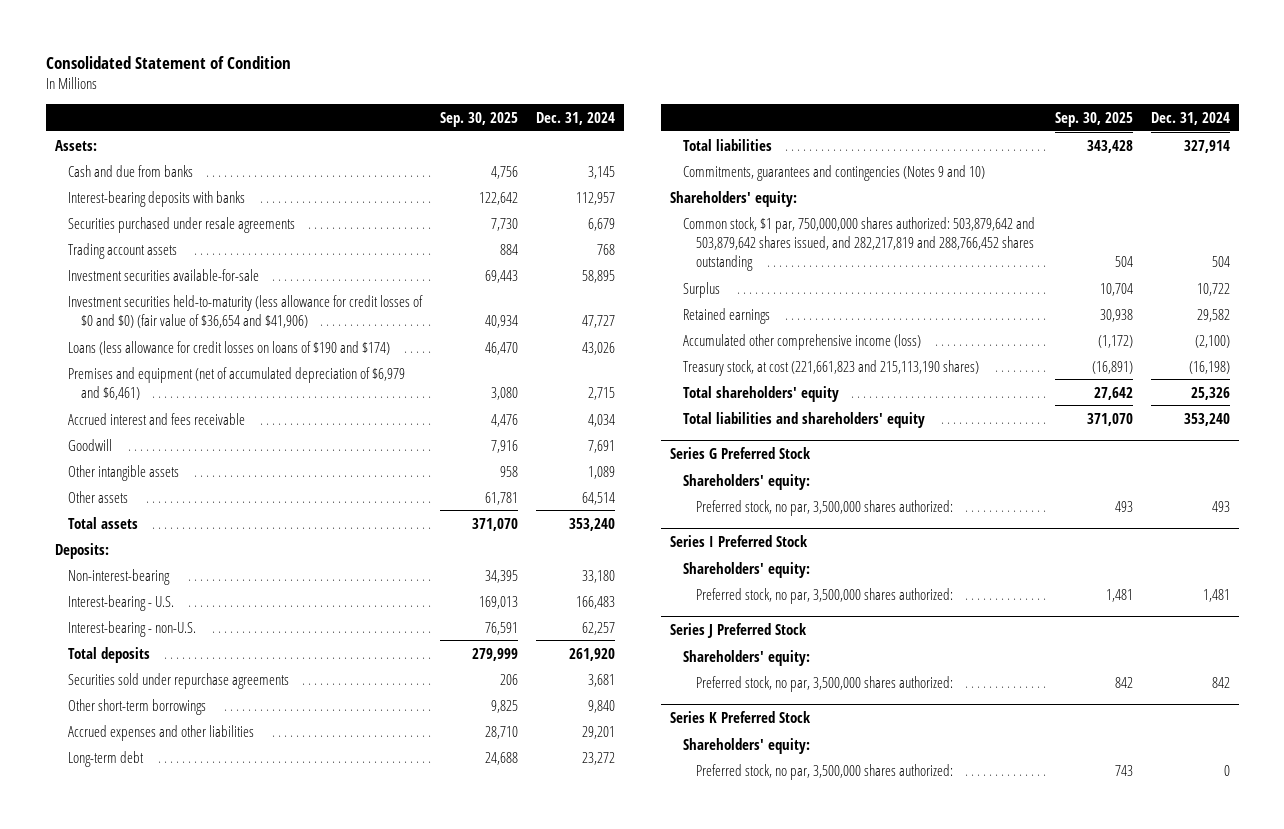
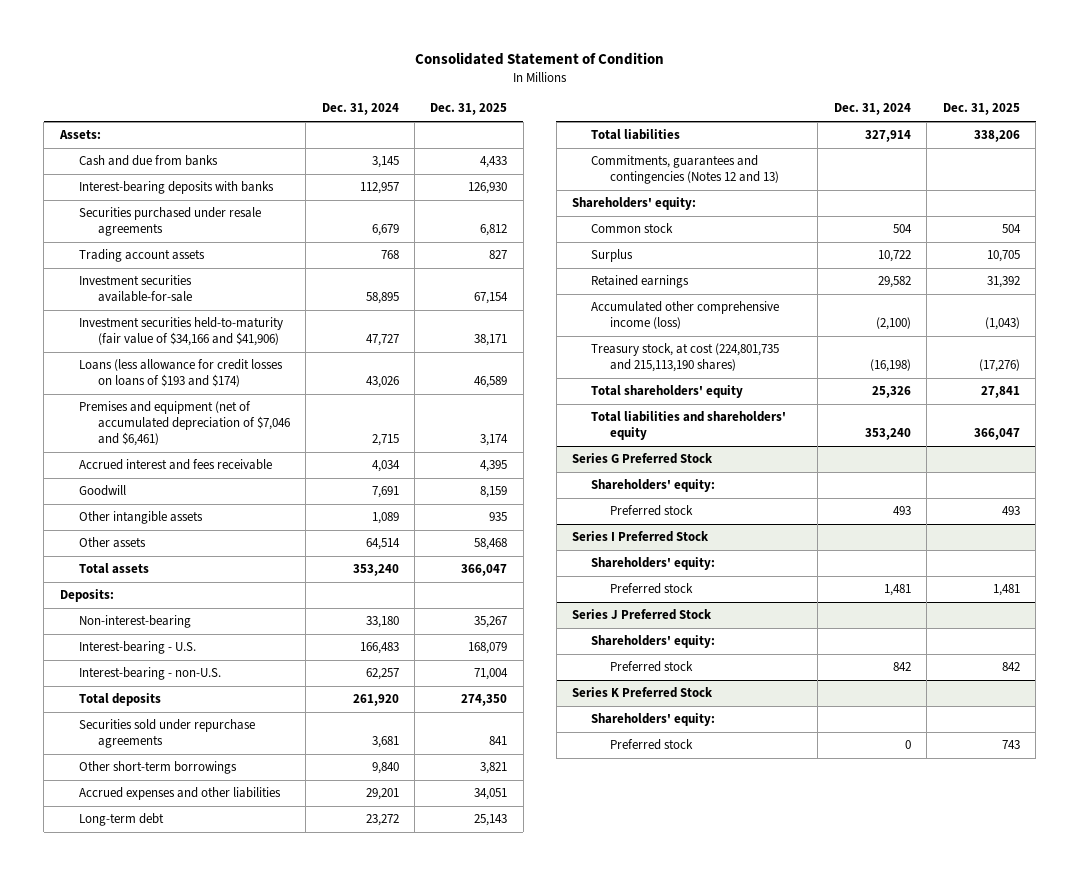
- | Sep. 30, 2025 | Dec. 31, 2024
+ | Dec. 31, 2024 | Dec. 31, 2025
- Investment securities held-to-maturity (less allowance for credit losses of $0 and $0) (fair value of $36,654 and $41,906) | 40,934 | 47,727
- Loans (less allowance for credit losses on loans of $190 and $174) | 46,470 | 43,026
- Premises and equipment (net of accumulated depreciation of $6,979 and $6,461) | 3,080 | 2,715
+ Investment securities held-to-maturity (fair value of $34,166 and $41,906) | 47,727 | 38,171
+ Loans (less allowance for credit losses on loans of $193 and $174) | 43,026 | 46,589
+ Premises and equipment (net of accumulated depreciation of $7,046 and $6,461) | 2,715 | 3,174
- Commitments, guarantees and contingencies (Notes 9 and 10)
+ Commitments, guarantees and contingencies (Notes 12 and 13)
- Common stock, $1 par, 750,000,000 shares authorized: 503,879,642 and 503,879,642 shares issued, and 282,217,819 and 288,766,452 shares outstanding | 504 | 504
+ Common stock | 504 | 504
- Treasury stock, at cost (221,661,823 and 215,113,190 shares) | (16,891) | (16,198)
+ Treasury stock, at cost (224,801,735 and 215,113,190 shares) | (16,198) | (17,276)
@ Series G Preferred Stock
- Preferred stock, no par, 3,500,000 shares authorized: | 493 | 493
+ Preferred stock | 493 | 493
@ Series I Preferred Stock
- Preferred stock, no par, 3,500,000 shares authorized: | 1,481 | 1,481
+ Preferred stock | 1,481 | 1,481
@ Series J Preferred Stock
- Preferred stock, no par, 3,500,000 shares authorized: | 842 | 842
+ Preferred stock | 842 | 842
@ Series K Preferred Stock
- Preferred stock, no par, 3,500,000 shares authorized: | 743 | 0
+ Preferred stock | 0 | 743

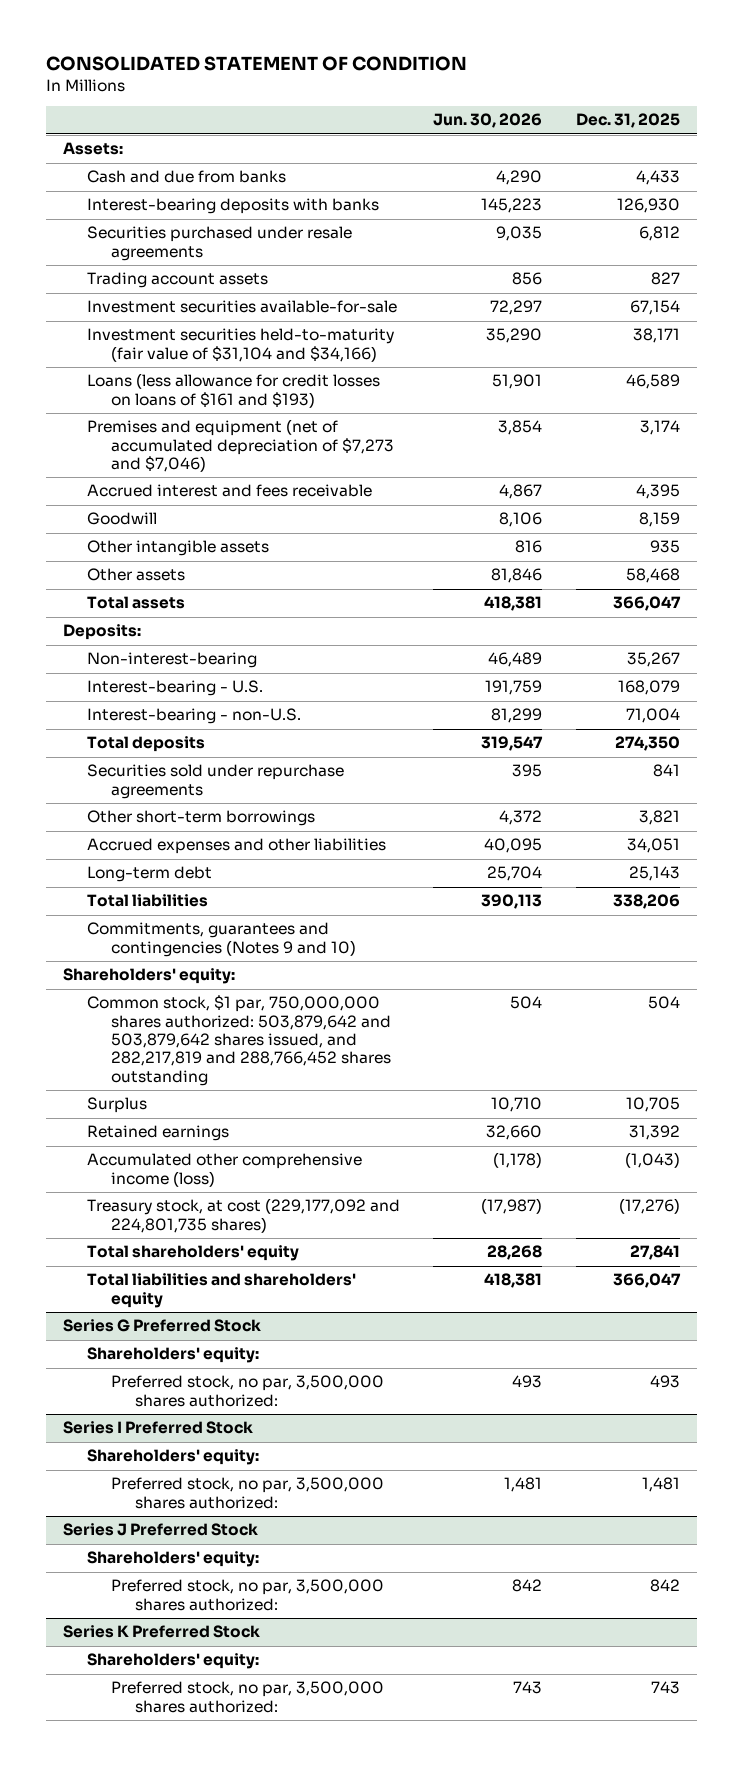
- Consolidated Statement of Condition
+ CONSOLIDATED STATEMENT OF CONDITION
- | Dec. 31, 2024 | Dec. 31, 2025
+ | Jun. 30, 2026 | Dec. 31, 2025
- Investment securities held-to-maturity (fair value of $34,166 and $41,906) | 47,727 | 38,171
- Loans (less allowance for credit losses on loans of $193 and $174) | 43,026 | 46,589
- Premises and equipment (net of accumulated depreciation of $7,046 and $6,461) | 2,715 | 3,174
+ Investment securities held-to-maturity (fair value of $31,104 and $34,166) | 35,290 | 38,171
+ Loans (less allowance for credit losses on loans of $161 and $193) | 51,901 | 46,589
+ Premises and equipment (net of accumulated depreciation of $7,273 and $7,046) | 3,854 | 3,174
- Commitments, guarantees and contingencies (Notes 12 and 13)
+ Commitments, guarantees and contingencies (Notes 9 and 10)
- Common stock | 504 | 504
+ Common stock, $1 par, 750,000,000 shares authorized: 503,879,642 and 503,879,642 shares issued, and 282,217,819 and 288,766,452 shares outstanding | 504 | 504
- Treasury stock, at cost (224,801,735 and 215,113,190 shares) | (16,198) | (17,276)
+ Treasury stock, at cost (229,177,092 and 224,801,735 shares) | (17,987) | (17,276)
@ Series G Preferred Stock
- Preferred stock | 493 | 493
+ Preferred stock, no par, 3,500,000 shares authorized: | 493 | 493
@ Series I Preferred Stock
- Preferred stock | 1,481 | 1,481
+ Preferred stock, no par, 3,500,000 shares authorized: | 1,481 | 1,481
@ Series J Preferred Stock
- Preferred stock | 842 | 842
+ Preferred stock, no par, 3,500,000 shares authorized: | 842 | 842
@ Series K Preferred Stock
- Preferred stock | 0 | 743
+ Preferred stock, no par, 3,500,000 shares authorized: | 743 | 743

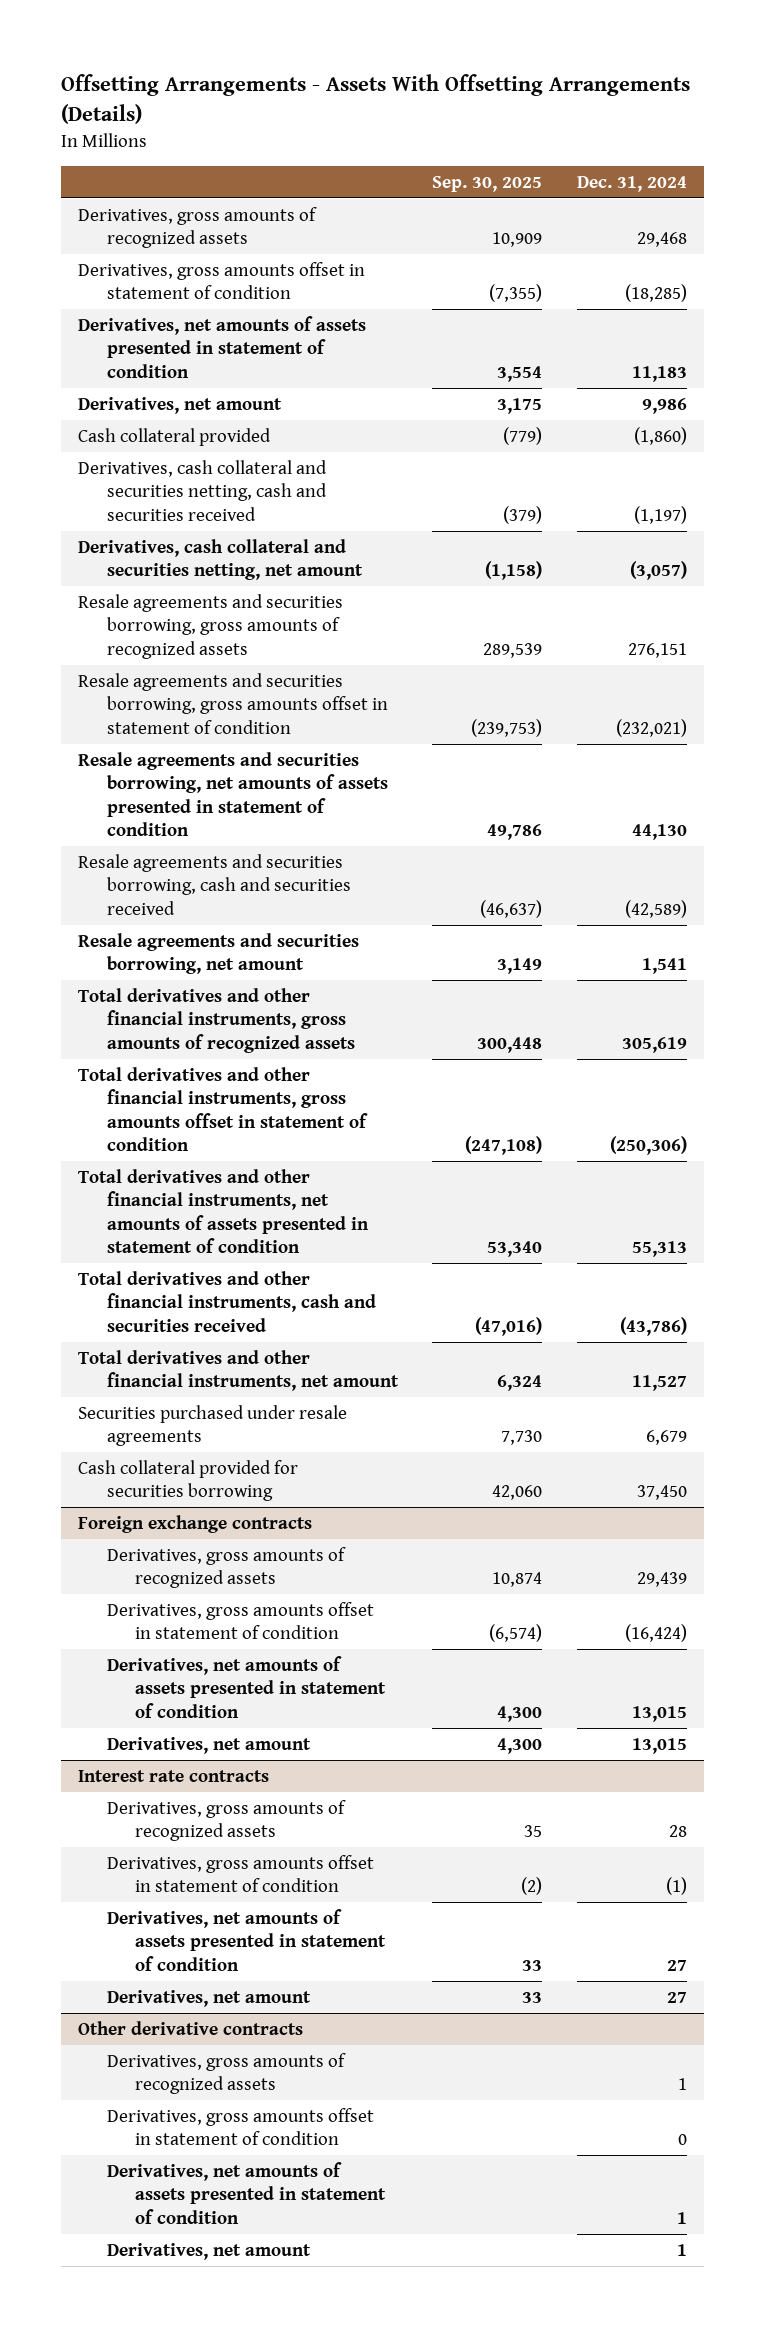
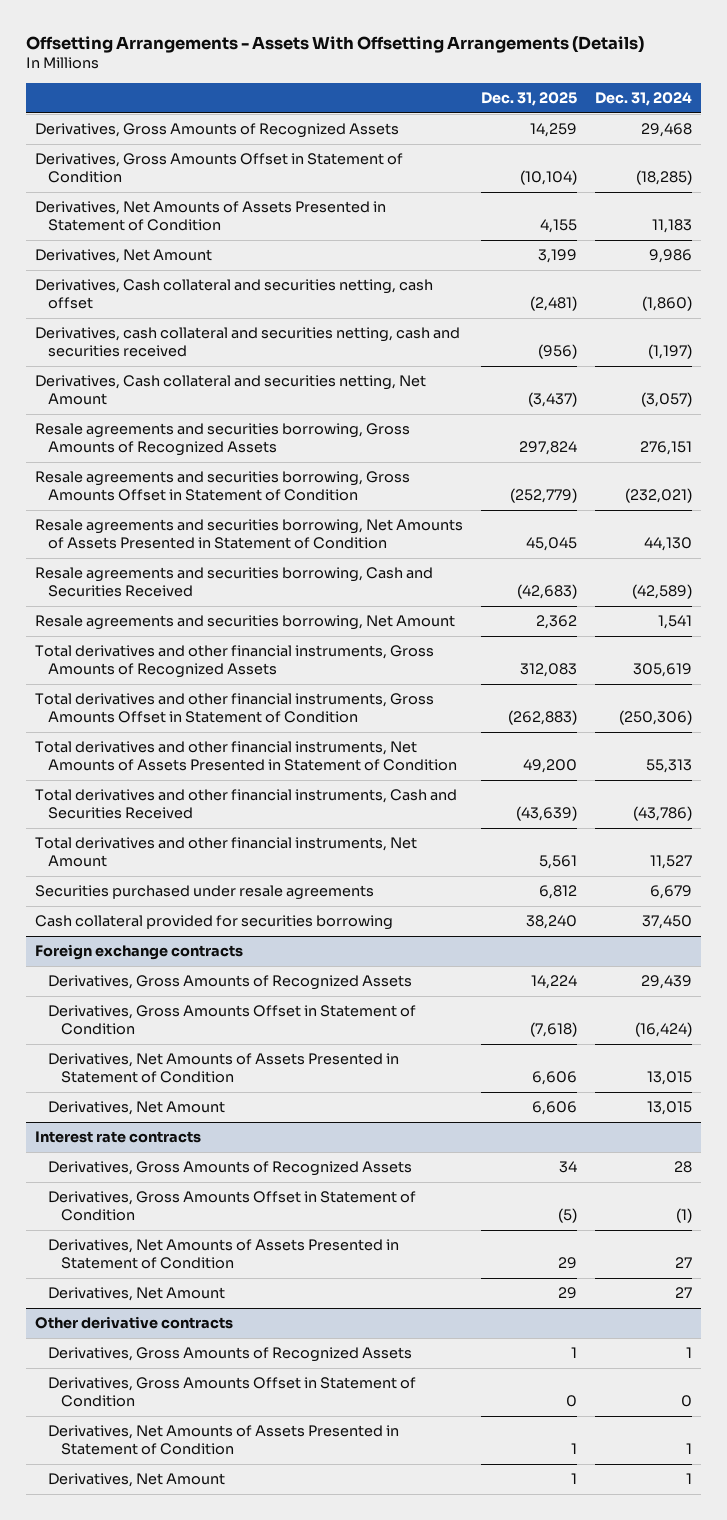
- | Sep. 30, 2025 | Dec. 31, 2024
+ | Dec. 31, 2025 | Dec. 31, 2024
- Derivatives, gross amounts of recognized assets | 10,909 | 29,468
- Derivatives, gross amounts offset in statement of condition | (7,355) | (18,285)
- Derivatives, net amounts of assets presented in statement of condition | 3,554 | 11,183
- Derivatives, net amount | 3,175 | 9,986
- Cash collateral provided | (779) | (1,860)
+ Derivatives, Gross Amounts of Recognized Assets | 14,259 | 29,468
+ Derivatives, Gross Amounts Offset in Statement of Condition | (10,104) | (18,285)
+ Derivatives, Net Amounts of Assets Presented in Statement of Condition | 4,155 | 11,183
+ Derivatives, Net Amount | 3,199 | 9,986
+ Derivatives, Cash collateral and securities netting, cash offset | (2,481) | (1,860)
- Derivatives, cash collateral and securities netting, net amount | (1,158) | (3,057)
- Resale agreements and securities borrowing, gross amounts of recognized assets | 289,539 | 276,151
- Resale agreements and securities borrowing, gross amounts offset in statement of condition | (239,753) | (232,021)
- Resale agreements and securities borrowing, net amounts of assets presented in statement of condition | 49,786 | 44,130
- Resale agreements and securities borrowing, cash and securities received | (46,637) | (42,589)
- Resale agreements and securities borrowing, net amount | 3,149 | 1,541
- Total derivatives and other financial instruments, gross amounts of recognized assets | 300,448 | 305,619
- Total derivatives and other financial instruments, gross amounts offset in statement of condition | (247,108) | (250,306)
- Total derivatives and other financial instruments, net amounts of assets presented in statement of condition | 53,340 | 55,313
- Total derivatives and other financial instruments, cash and securities received | (47,016) | (43,786)
- Total derivatives and other financial instruments, net amount | 6,324 | 11,527
+ Derivatives, Cash collateral and securities netting, Net Amount | (3,437) | (3,057)
+ Resale agreements and securities borrowing, Gross Amounts of Recognized Assets | 297,824 | 276,151
+ Resale agreements and securities borrowing, Gross Amounts Offset in Statement of Condition | (252,779) | (232,021)
+ Resale agreements and securities borrowing, Net Amounts of Assets Presented in Statement of Condition | 45,045 | 44,130
+ Resale agreements and securities borrowing, Cash and Securities Received | (42,683) | (42,589)
+ Resale agreements and securities borrowing, Net Amount | 2,362 | 1,541
+ Total derivatives and other financial instruments, Gross Amounts of Recognized Assets | 312,083 | 305,619
+ Total derivatives and other financial instruments, Gross Amounts Offset in Statement of Condition | (262,883) | (250,306)
+ Total derivatives and other financial instruments, Net Amounts of Assets Presented in Statement of Condition | 49,200 | 55,313
+ Total derivatives and other financial instruments, Cash and Securities Received | (43,639) | (43,786)
+ Total derivatives and other financial instruments, Net Amount | 5,561 | 11,527
@ Foreign exchange contracts
- Derivatives, gross amounts of recognized assets | 10,874 | 29,439
- Derivatives, gross amounts offset in statement of condition | (6,574) | (16,424)
- Derivatives, net amounts of assets presented in statement of condition | 4,300 | 13,015
- Derivatives, net amount | 4,300 | 13,015
+ Derivatives, Gross Amounts of Recognized Assets | 14,224 | 29,439
+ Derivatives, Gross Amounts Offset in Statement of Condition | (7,618) | (16,424)
+ Derivatives, Net Amounts of Assets Presented in Statement of Condition | 6,606 | 13,015
+ Derivatives, Net Amount | 6,606 | 13,015
@ Interest rate contracts
- Derivatives, gross amounts of recognized assets | 35 | 28
- Derivatives, gross amounts offset in statement of condition | (2) | (1)
- Derivatives, net amounts of assets presented in statement of condition | 33 | 27
- Derivatives, net amount | 33 | 27
+ Derivatives, Gross Amounts of Recognized Assets | 34 | 28
+ Derivatives, Gross Amounts Offset in Statement of Condition | (5) | (1)
+ Derivatives, Net Amounts of Assets Presented in Statement of Condition | 29 | 27
+ Derivatives, Net Amount | 29 | 27
@ Other derivative contracts
- Derivatives, gross amounts of recognized assets | | 1
- Derivatives, gross amounts offset in statement of condition | | 0
- Derivatives, net amounts of assets presented in statement of condition | | 1
- Derivatives, net amount | | 1
+ Derivatives, Gross Amounts of Recognized Assets | 1 | 1
+ Derivatives, Gross Amounts Offset in Statement of Condition | 0 | 0
+ Derivatives, Net Amounts of Assets Presented in Statement of Condition | 1 | 1
+ Derivatives, Net Amount | 1 | 1

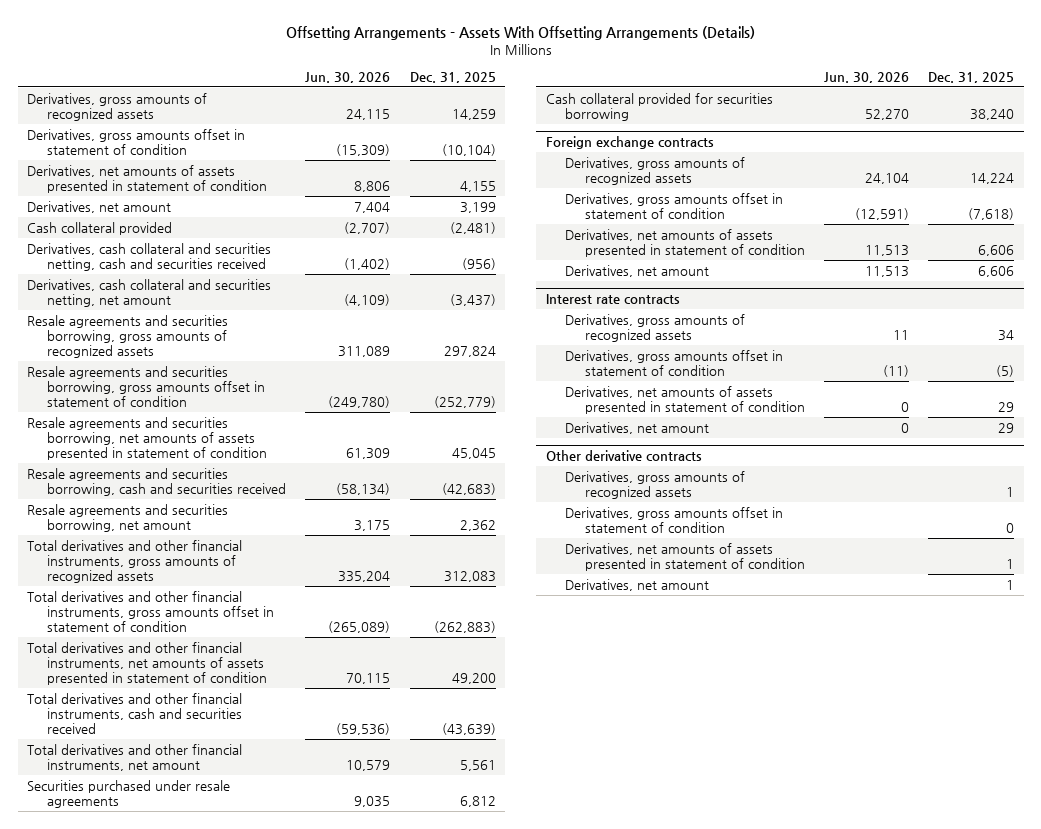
- | Dec. 31, 2025 | Dec. 31, 2024
+ | Jun. 30, 2026 | Dec. 31, 2025
- Derivatives, Gross Amounts of Recognized Assets | 14,259 | 29,468
- Derivatives, Gross Amounts Offset in Statement of Condition | (10,104) | (18,285)
- Derivatives, Net Amounts of Assets Presented in Statement of Condition | 4,155 | 11,183
- Derivatives, Net Amount | 3,199 | 9,986
- Derivatives, Cash collateral and securities netting, cash offset | (2,481) | (1,860)
+ Derivatives, gross amounts of recognized assets | 24,115 | 14,259
+ Derivatives, gross amounts offset in statement of condition | (15,309) | (10,104)
+ Derivatives, net amounts of assets presented in statement of condition | 8,806 | 4,155
+ Derivatives, net amount | 7,404 | 3,199
+ Cash collateral provided | (2,707) | (2,481)
- Derivatives, Cash collateral and securities netting, Net Amount | (3,437) | (3,057)
- Resale agreements and securities borrowing, Gross Amounts of Recognized Assets | 297,824 | 276,151
- Resale agreements and securities borrowing, Gross Amounts Offset in Statement of Condition | (252,779) | (232,021)
- Resale agreements and securities borrowing, Net Amounts of Assets Presented in Statement of Condition | 45,045 | 44,130
- Resale agreements and securities borrowing, Cash and Securities Received | (42,683) | (42,589)
- Resale agreements and securities borrowing, Net Amount | 2,362 | 1,541
- Total derivatives and other financial instruments, Gross Amounts of Recognized Assets | 312,083 | 305,619
- Total derivatives and other financial instruments, Gross Amounts Offset in Statement of Condition | (262,883) | (250,306)
- Total derivatives and other financial instruments, Net Amounts of Assets Presented in Statement of Condition | 49,200 | 55,313
- Total derivatives and other financial instruments, Cash and Securities Received | (43,639) | (43,786)
- Total derivatives and other financial instruments, Net Amount | 5,561 | 11,527
+ Derivatives, cash collateral and securities netting, net amount | (4,109) | (3,437)
+ Resale agreements and securities borrowing, gross amounts of recognized assets | 311,089 | 297,824
+ Resale agreements and securities borrowing, gross amounts offset in statement of condition | (249,780) | (252,779)
+ Resale agreements and securities borrowing, net amounts of assets presented in statement of condition | 61,309 | 45,045
+ Resale agreements and securities borrowing, cash and securities received | (58,134) | (42,683)
+ Resale agreements and securities borrowing, net amount | 3,175 | 2,362
+ Total derivatives and other financial instruments, gross amounts of recognized assets | 335,204 | 312,083
+ Total derivatives and other financial instruments, gross amounts offset in statement of condition | (265,089) | (262,883)
+ Total derivatives and other financial instruments, net amounts of assets presented in statement of condition | 70,115 | 49,200
+ Total derivatives and other financial instruments, cash and securities received | (59,536) | (43,639)
+ Total derivatives and other financial instruments, net amount | 10,579 | 5,561
@ Foreign exchange contracts
- Derivatives, Gross Amounts of Recognized Assets | 14,224 | 29,439
- Derivatives, Gross Amounts Offset in Statement of Condition | (7,618) | (16,424)
- Derivatives, Net Amounts of Assets Presented in Statement of Condition | 6,606 | 13,015
- Derivatives, Net Amount | 6,606 | 13,015
+ Derivatives, gross amounts of recognized assets | 24,104 | 14,224
+ Derivatives, gross amounts offset in statement of condition | (12,591) | (7,618)
+ Derivatives, net amounts of assets presented in statement of condition | 11,513 | 6,606
+ Derivatives, net amount | 11,513 | 6,606
@ Interest rate contracts
- Derivatives, Gross Amounts of Recognized Assets | 34 | 28
- Derivatives, Gross Amounts Offset in Statement of Condition | (5) | (1)
- Derivatives, Net Amounts of Assets Presented in Statement of Condition | 29 | 27
- Derivatives, Net Amount | 29 | 27
+ Derivatives, gross amounts of recognized assets | 11 | 34
+ Derivatives, gross amounts offset in statement of condition | (11) | (5)
+ Derivatives, net amounts of assets presented in statement of condition | 0 | 29
+ Derivatives, net amount | 0 | 29
@ Other derivative contracts
- Derivatives, Gross Amounts of Recognized Assets | 1 | 1
- Derivatives, Gross Amounts Offset in Statement of Condition | 0 | 0
- Derivatives, Net Amounts of Assets Presented in Statement of Condition | 1 | 1
- Derivatives, Net Amount | 1 | 1
+ Derivatives, gross amounts of recognized assets | | 1
+ Derivatives, gross amounts offset in statement of condition | | 0
+ Derivatives, net amounts of assets presented in statement of condition | | 1
+ Derivatives, net amount | | 1

